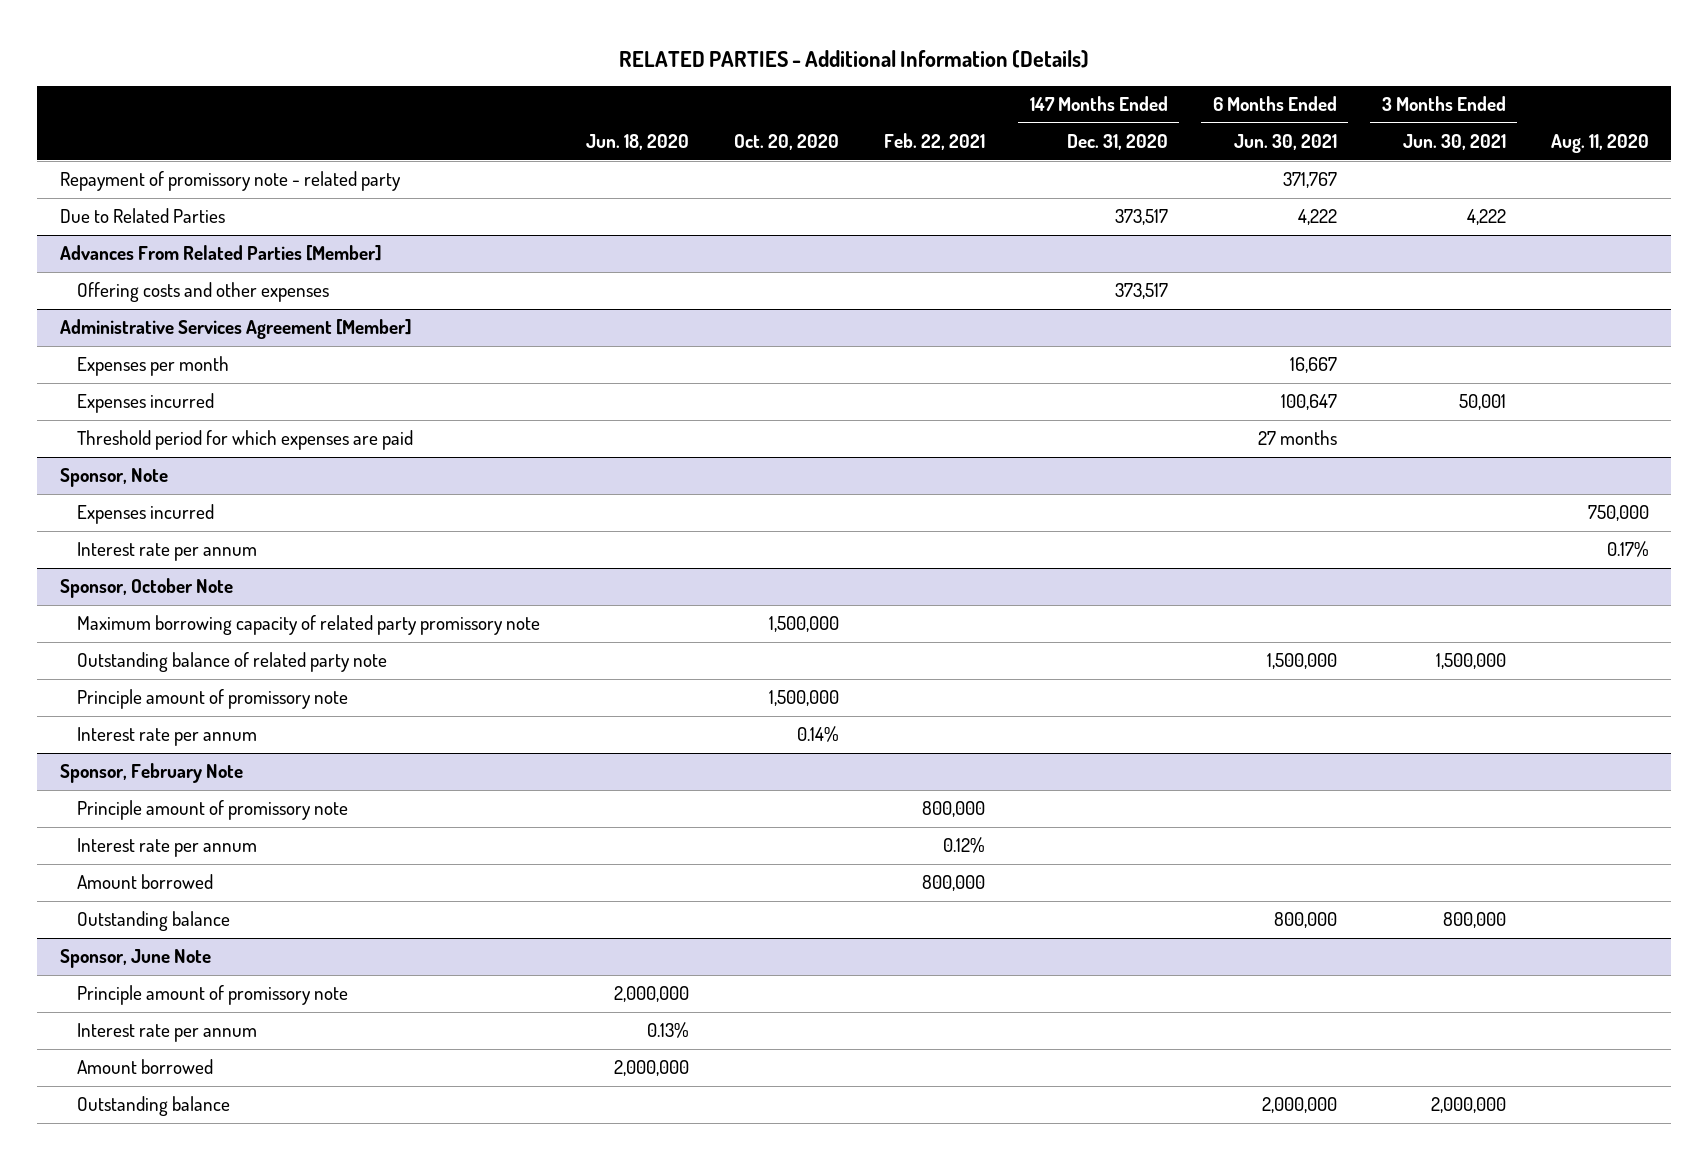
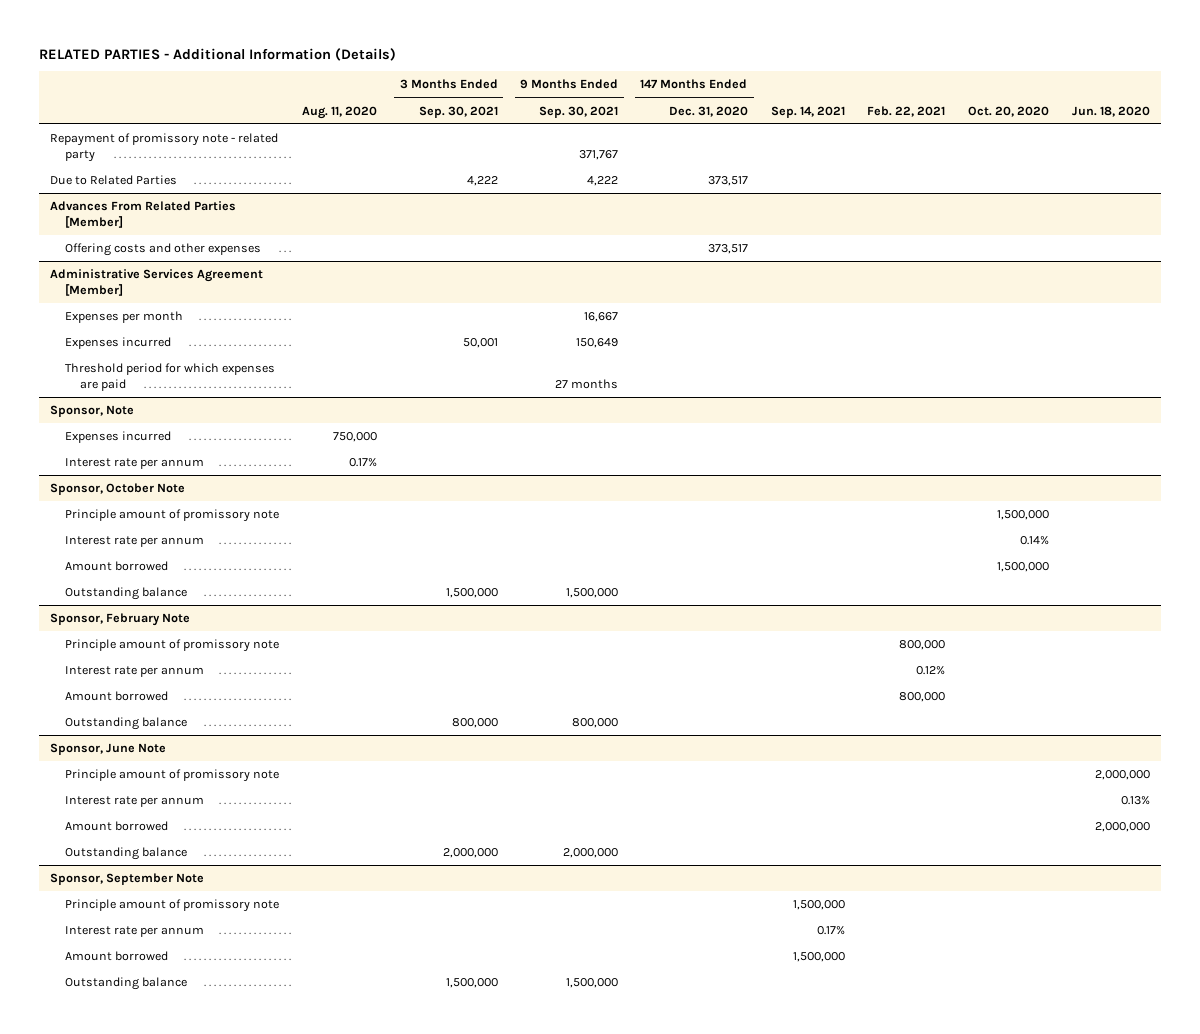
- | Jun. 18, 2020 | Oct. 20, 2020 | Feb. 22, 2021 | 147 Months Ended Dec. 31, 2020 | 6 Months Ended Jun. 30, 2021 | 3 Months Ended Jun. 30, 2021 | Aug. 11, 2020
+ | Aug. 11, 2020 | 3 Months Ended Sep. 30, 2021 | 9 Months Ended Sep. 30, 2021 | 147 Months Ended Dec. 31, 2020 | Sep. 14, 2021 | Feb. 22, 2021 | Oct. 20, 2020 | Jun. 18, 2020
@ Sponsor, October Note
- Maximum borrowing capacity of related party promissory note | | 1,500,000 | | | | |
- Outstanding balance of related party note | | | | | 1,500,000 | 1,500,000 |
+ Amount borrowed | | | | | | | 1,500,000 |
+ Outstanding balance | | 1,500,000 | 1,500,000 | | | | |
+ Sponsor, September Note
+ Principle amount of promissory note | | | | | 1,500,000 | | |
+ Interest rate per annum | | | | | 0.17% | | |
+ Amount borrowed | | | | | 1,500,000 | | |
+ Outstanding balance | | 1,500,000 | 1,500,000 | | | | |

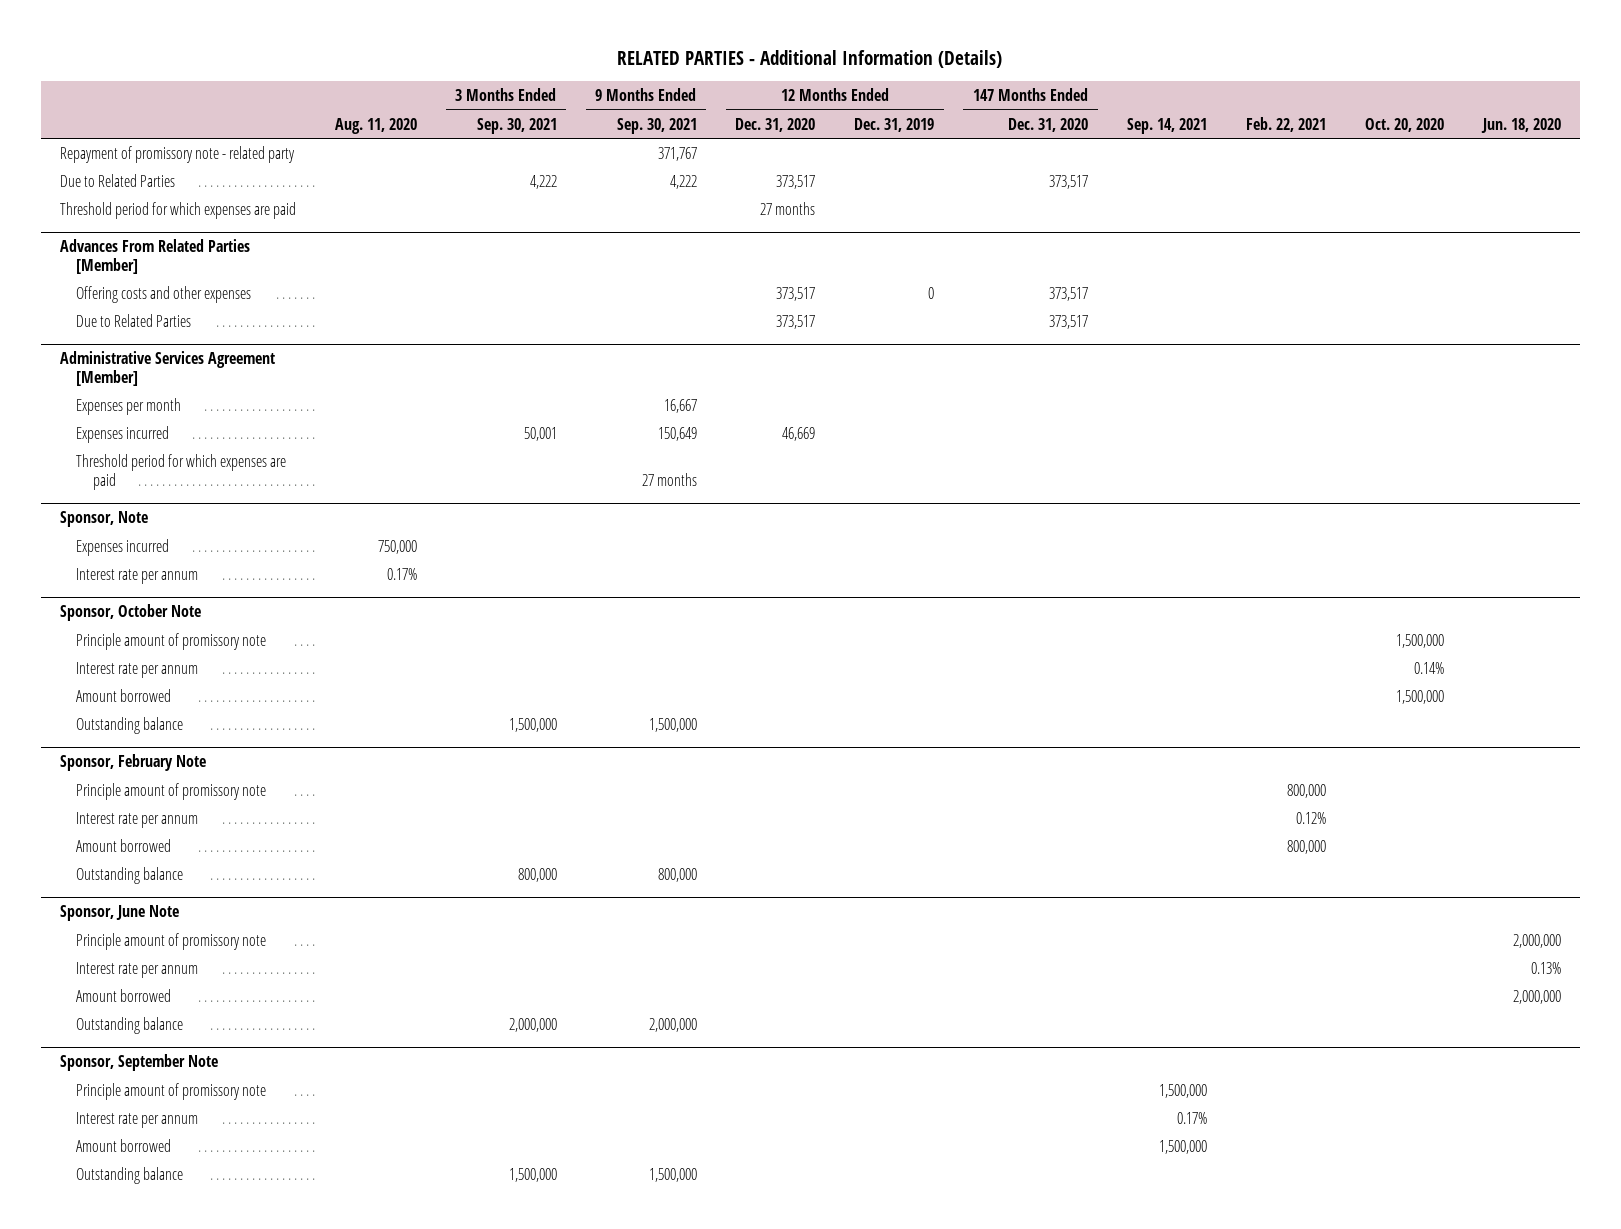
- | Aug. 11, 2020 | 3 Months Ended Sep. 30, 2021 | 9 Months Ended Sep. 30, 2021 | 147 Months Ended Dec. 31, 2020 | Sep. 14, 2021 | Feb. 22, 2021 | Oct. 20, 2020 | Jun. 18, 2020
+ | Aug. 11, 2020 | 3 Months Ended Sep. 30, 2021 | 9 Months Ended Sep. 30, 2021 | 12 Months Ended Dec. 31, 2020 | 12 Months Ended Dec. 31, 2019 | 147 Months Ended Dec. 31, 2020 | Sep. 14, 2021 | Feb. 22, 2021 | Oct. 20, 2020 | Jun. 18, 2020
+ Threshold period for which expenses are paid | | | | 27 months | | | | | |
@ Advances From Related Parties [Member]
+ Due to Related Parties | | | | 373,517 | | 373,517 | | | |

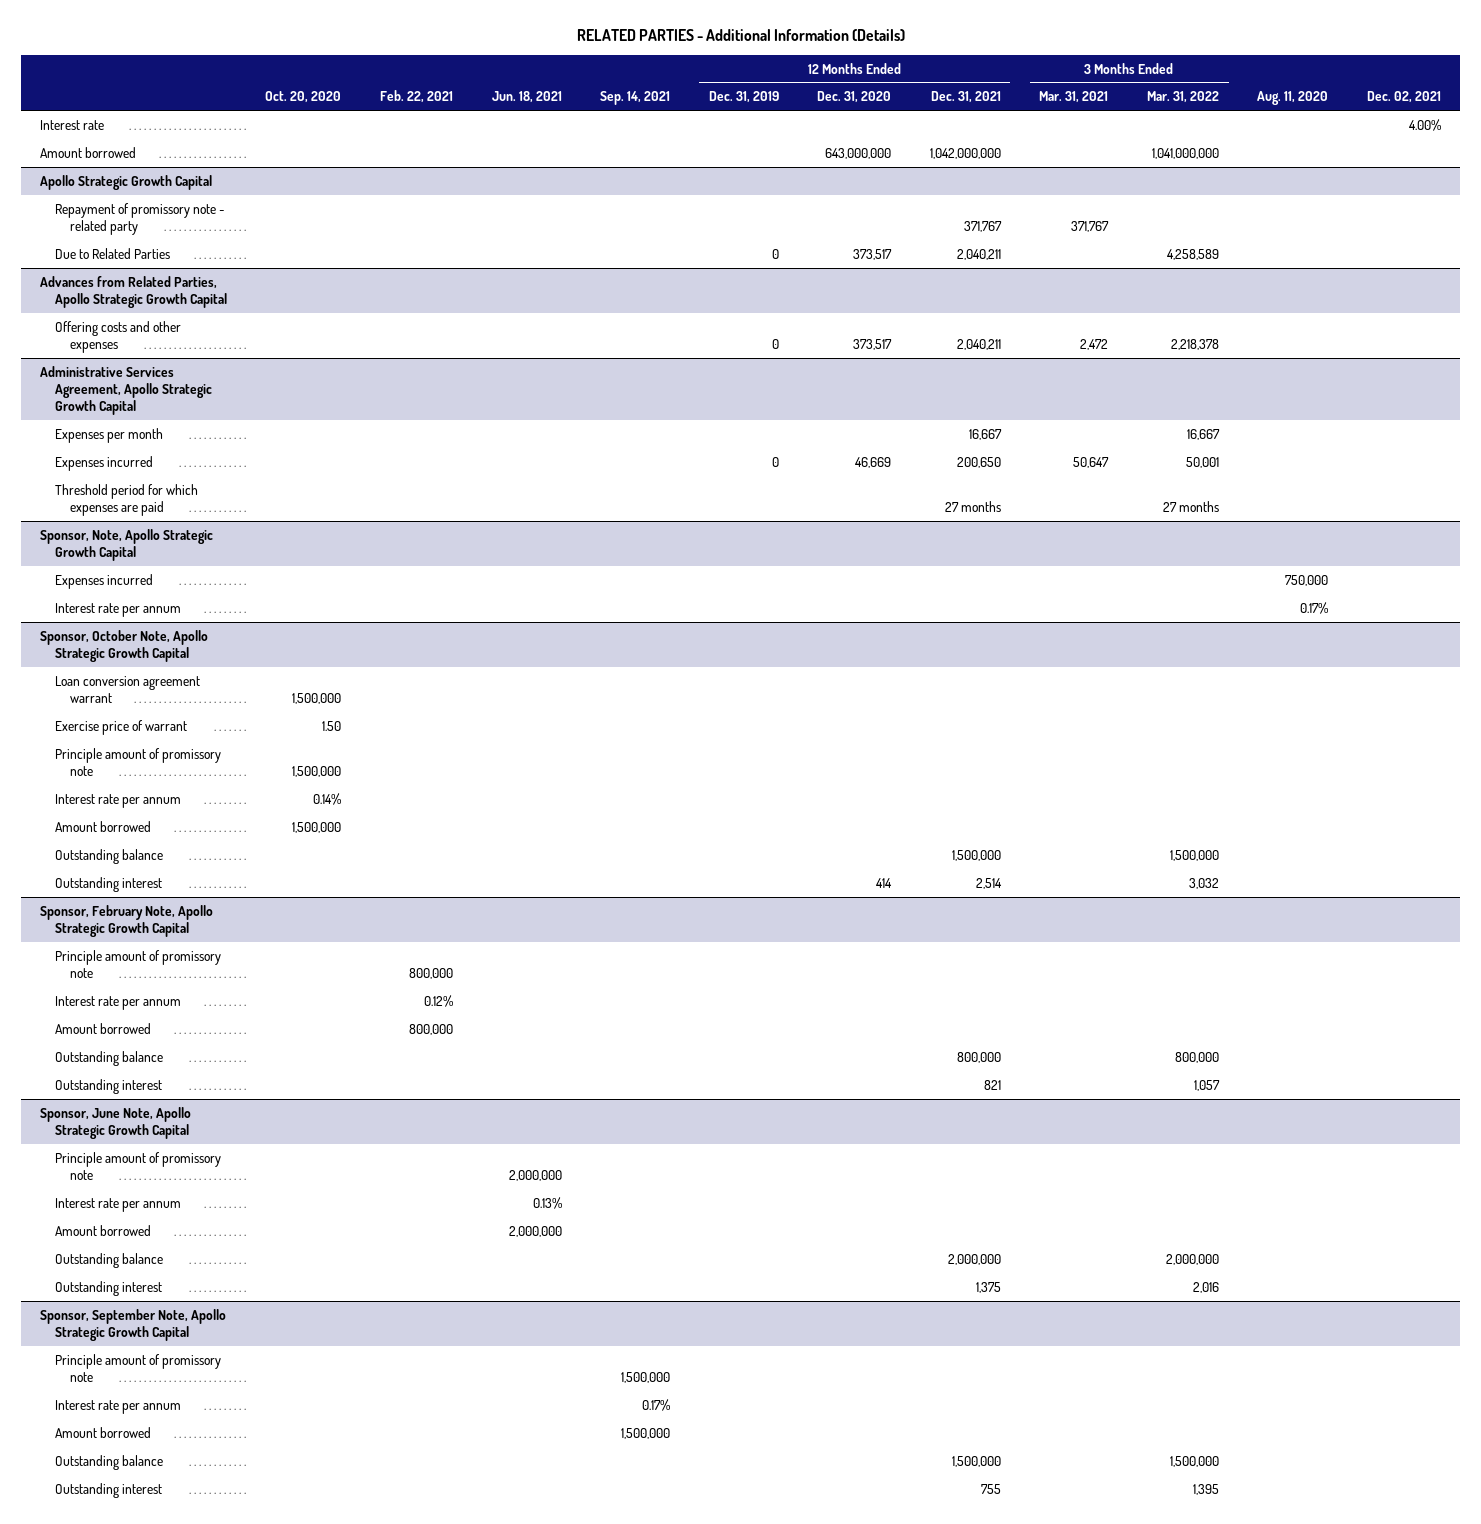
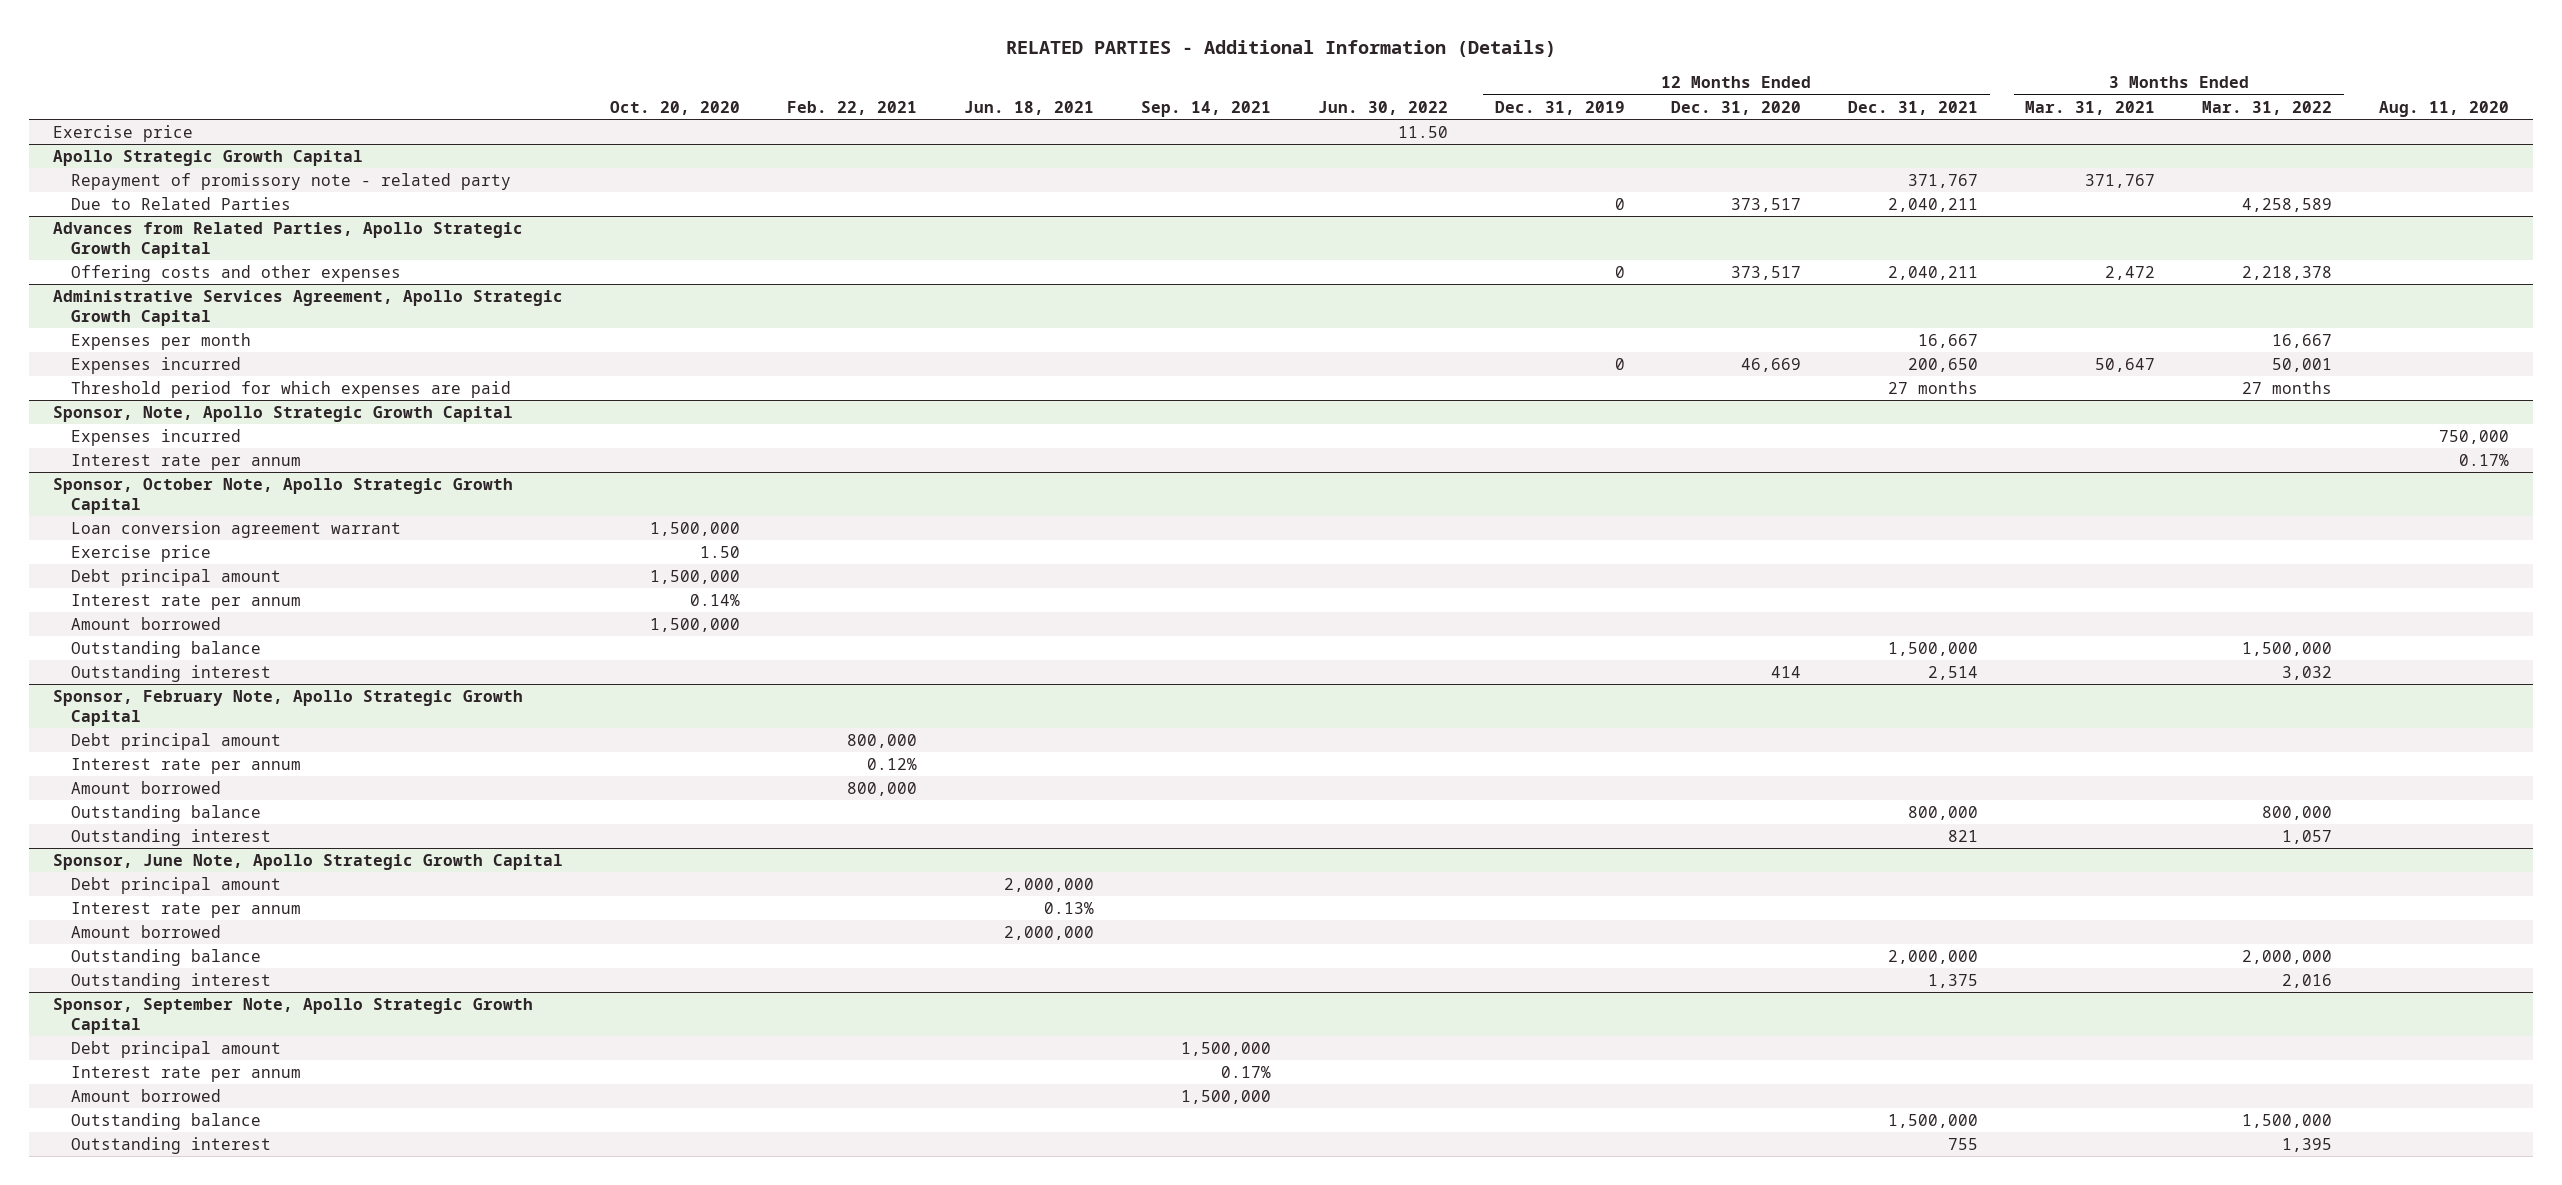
- | Oct. 20, 2020 | Feb. 22, 2021 | Jun. 18, 2021 | Sep. 14, 2021 | 12 Months Ended Dec. 31, 2019 | 12 Months Ended Dec. 31, 2020 | 12 Months Ended Dec. 31, 2021 | 3 Months Ended Mar. 31, 2021 | 3 Months Ended Mar. 31, 2022 | Aug. 11, 2020 | Dec. 02, 2021
+ | Oct. 20, 2020 | Feb. 22, 2021 | Jun. 18, 2021 | Sep. 14, 2021 | Jun. 30, 2022 | 12 Months Ended Dec. 31, 2019 | 12 Months Ended Dec. 31, 2020 | 12 Months Ended Dec. 31, 2021 | 3 Months Ended Mar. 31, 2021 | 3 Months Ended Mar. 31, 2022 | Aug. 11, 2020
- Interest rate | | | | | | | | | | | 4.00%
- Amount borrowed | | | | | | 643,000,000 | 1,042,000,000 | | 1,041,000,000 | |
+ Exercise price | | | | | 11.50 | | | | | |
@ Sponsor, October Note, Apollo Strategic Growth Capital
- Exercise price of warrant | 1.50 | | | | | | | | | |
- Principle amount of promissory note | 1,500,000 | | | | | | | | | |
+ Exercise price | 1.50 | | | | | | | | | |
+ Debt principal amount | 1,500,000 | | | | | | | | | |
@ Sponsor, February Note, Apollo Strategic Growth Capital
- Principle amount of promissory note | | 800,000 | | | | | | | | |
+ Debt principal amount | | 800,000 | | | | | | | | |
@ Sponsor, June Note, Apollo Strategic Growth Capital
- Principle amount of promissory note | | | 2,000,000 | | | | | | | |
+ Debt principal amount | | | 2,000,000 | | | | | | | |
@ Sponsor, September Note, Apollo Strategic Growth Capital
- Principle amount of promissory note | | | | 1,500,000 | | | | | | |
+ Debt principal amount | | | | 1,500,000 | | | | | | |

